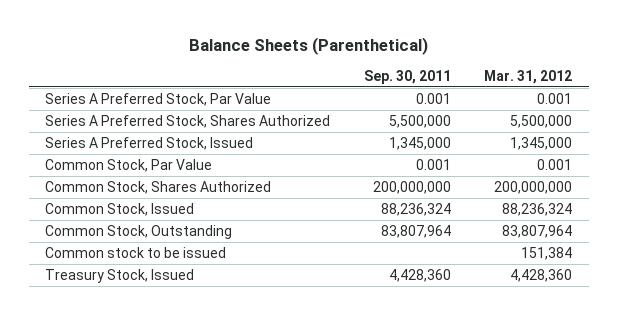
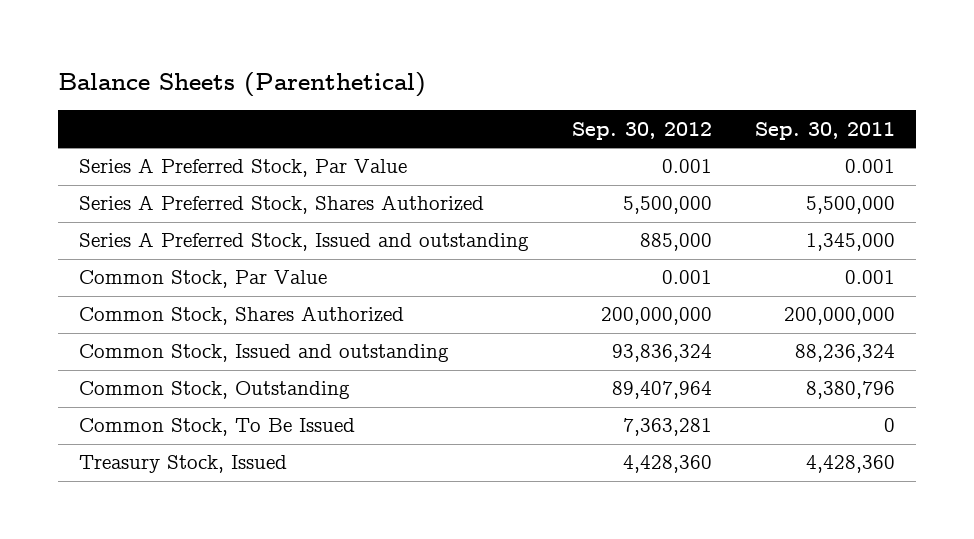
- | Sep. 30, 2011 | Mar. 31, 2012
+ | Sep. 30, 2012 | Sep. 30, 2011
- Series A Preferred Stock, Issued | 1,345,000 | 1,345,000
+ Series A Preferred Stock, Issued and outstanding | 885,000 | 1,345,000
- Common Stock, Issued | 88,236,324 | 88,236,324
- Common Stock, Outstanding | 83,807,964 | 83,807,964
- Common stock to be issued | | 151,384
+ Common Stock, Issued and outstanding | 93,836,324 | 88,236,324
+ Common Stock, Outstanding | 89,407,964 | 8,380,796
+ Common Stock, To Be Issued | 7,363,281 | 0

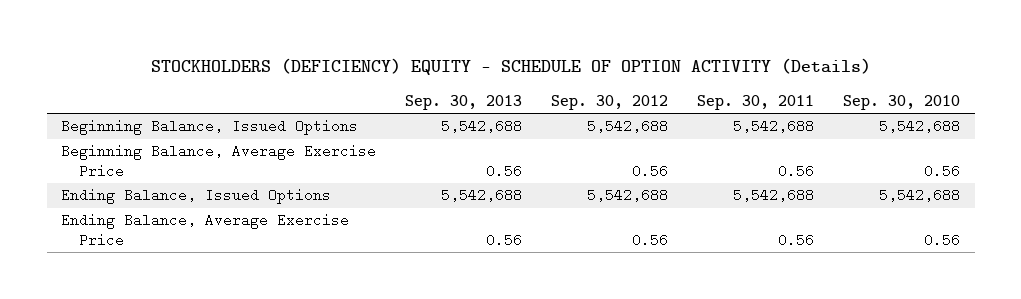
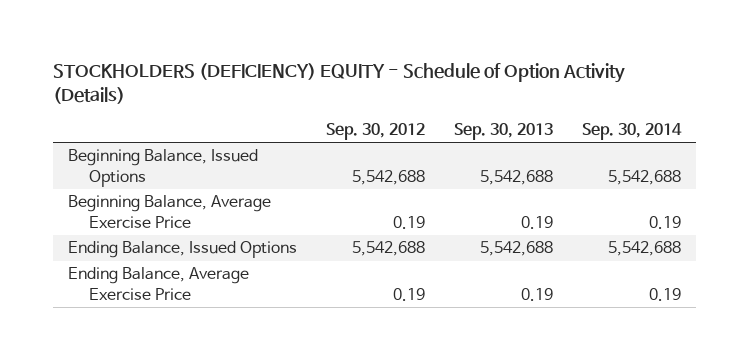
- STOCKHOLDERS (DEFICIENCY) EQUITY - SCHEDULE OF OPTION ACTIVITY (Details)
+ STOCKHOLDERS (DEFICIENCY) EQUITY - Schedule of Option Activity (Details)
- | Sep. 30, 2013 | Sep. 30, 2012 | Sep. 30, 2011 | Sep. 30, 2010
+ | Sep. 30, 2012 | Sep. 30, 2013 | Sep. 30, 2014
- Beginning Balance, Average Exercise Price | 0.56 | 0.56 | 0.56 | 0.56
+ Beginning Balance, Average Exercise Price | 0.19 | 0.19 | 0.19
- Ending Balance, Average Exercise Price | 0.56 | 0.56 | 0.56 | 0.56
+ Ending Balance, Average Exercise Price | 0.19 | 0.19 | 0.19

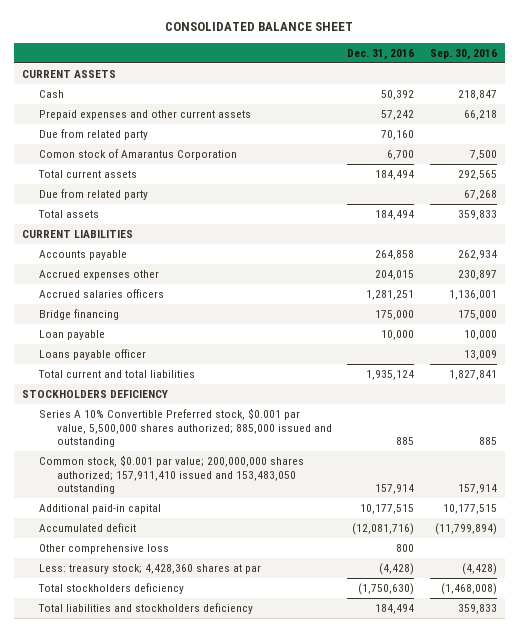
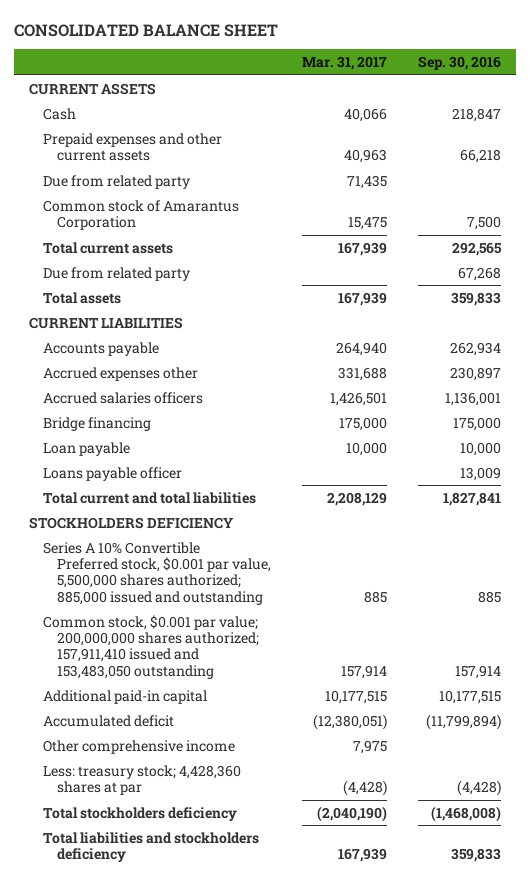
- | Dec. 31, 2016 | Sep. 30, 2016
+ | Mar. 31, 2017 | Sep. 30, 2016
- Comon stock of Amarantus Corporation | 6,700 | 7,500
+ Common stock of Amarantus Corporation | 15,475 | 7,500
- Other comprehensive loss | 800 |
+ Other comprehensive income | 7,975 |

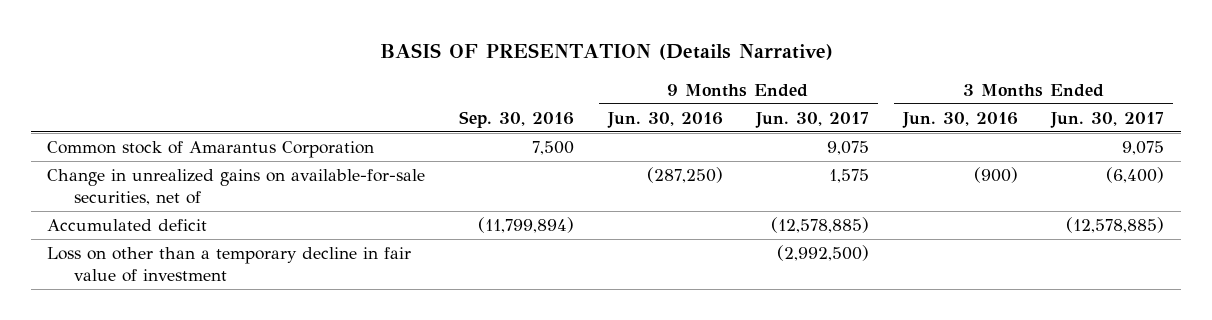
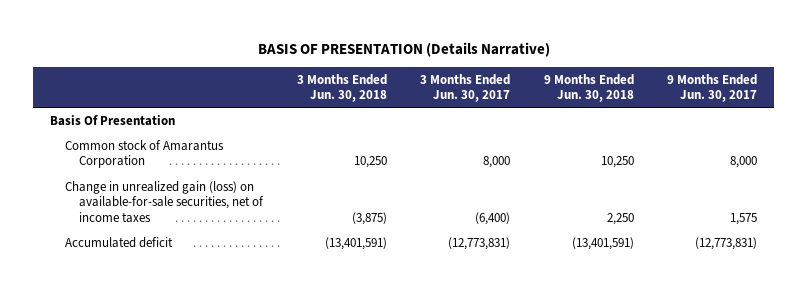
- | Sep. 30, 2016 | 9 Months Ended Jun. 30, 2016 | 9 Months Ended Jun. 30, 2017 | 3 Months Ended Jun. 30, 2016 | 3 Months Ended Jun. 30, 2017
+ | 3 Months Ended Jun. 30, 2018 | 3 Months Ended Jun. 30, 2017 | 9 Months Ended Jun. 30, 2018 | 9 Months Ended Jun. 30, 2017
- Common stock of Amarantus Corporation | 7,500 | | 9,075 | | 9,075
- Change in unrealized gains on available-for-sale securities, net of | | (287,250) | 1,575 | (900) | (6,400)
- Accumulated deficit | (11,799,894) | | (12,578,885) | | (12,578,885)
- Loss on other than a temporary decline in fair value of investment | | | (2,992,500) | |
+ Basis Of Presentation
+ Common stock of Amarantus Corporation | 10,250 | 8,000 | 10,250 | 8,000
+ Change in unrealized gain (loss) on available-for-sale securities, net of income taxes | (3,875) | (6,400) | 2,250 | 1,575
+ Accumulated deficit | (13,401,591) | (12,773,831) | (13,401,591) | (12,773,831)

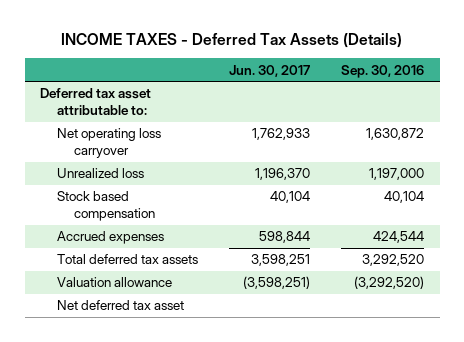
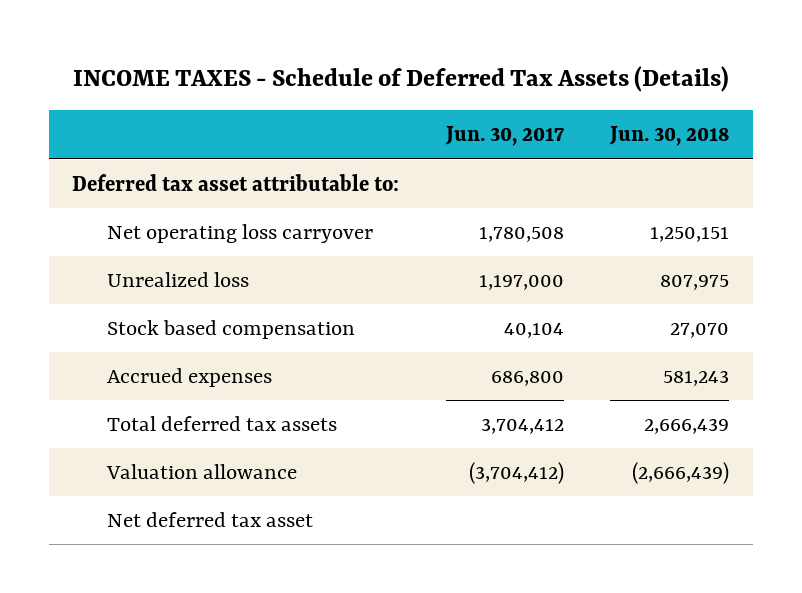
- INCOME TAXES - Deferred Tax Assets (Details)
+ INCOME TAXES - Schedule of Deferred Tax Assets (Details)
- | Jun. 30, 2017 | Sep. 30, 2016
+ | Jun. 30, 2017 | Jun. 30, 2018
- Net operating loss carryover | 1,762,933 | 1,630,872
- Unrealized loss | 1,196,370 | 1,197,000
+ Net operating loss carryover | 1,780,508 | 1,250,151
+ Unrealized loss | 1,197,000 | 807,975
- Accrued expenses | 598,844 | 424,544
- Total deferred tax assets | 3,598,251 | 3,292,520
- Valuation allowance | (3,598,251) | (3,292,520)
+ Accrued expenses | 686,800 | 581,243
+ Total deferred tax assets | 3,704,412 | 2,666,439
+ Valuation allowance | (3,704,412) | (2,666,439)

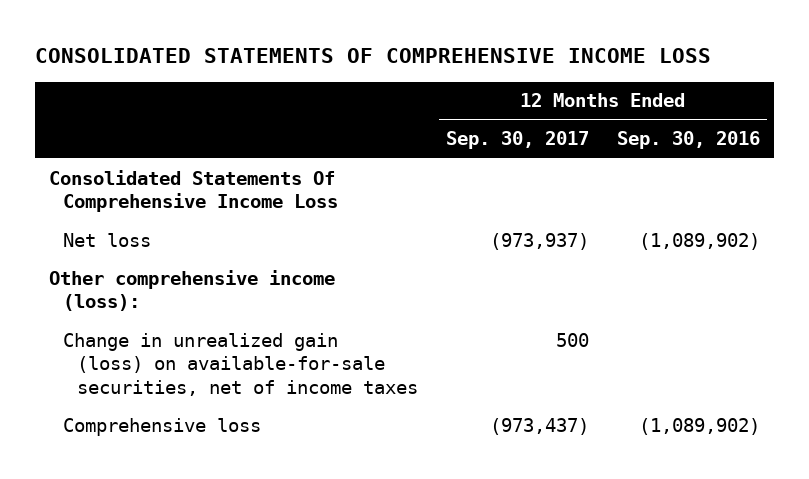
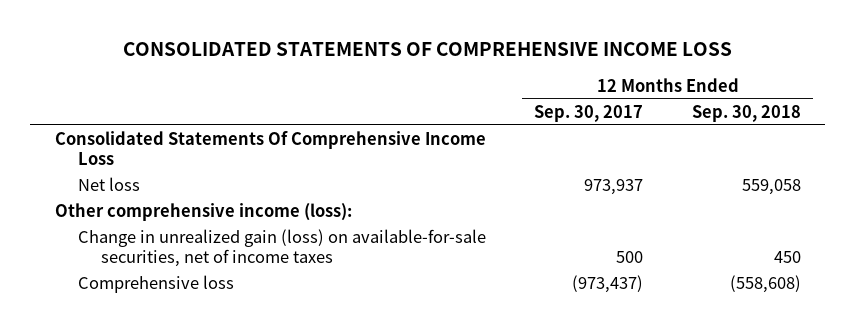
- | 12 Months Ended Sep. 30, 2017 | 12 Months Ended Sep. 30, 2016
+ | 12 Months Ended Sep. 30, 2017 | 12 Months Ended Sep. 30, 2018
- Net loss | (973,937) | (1,089,902)
+ Net loss | 973,937 | 559,058

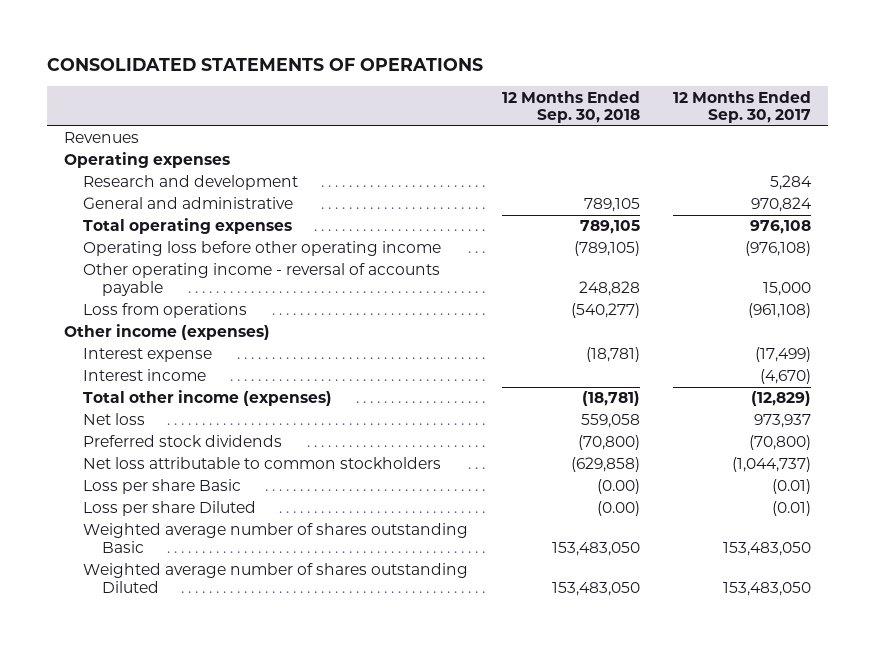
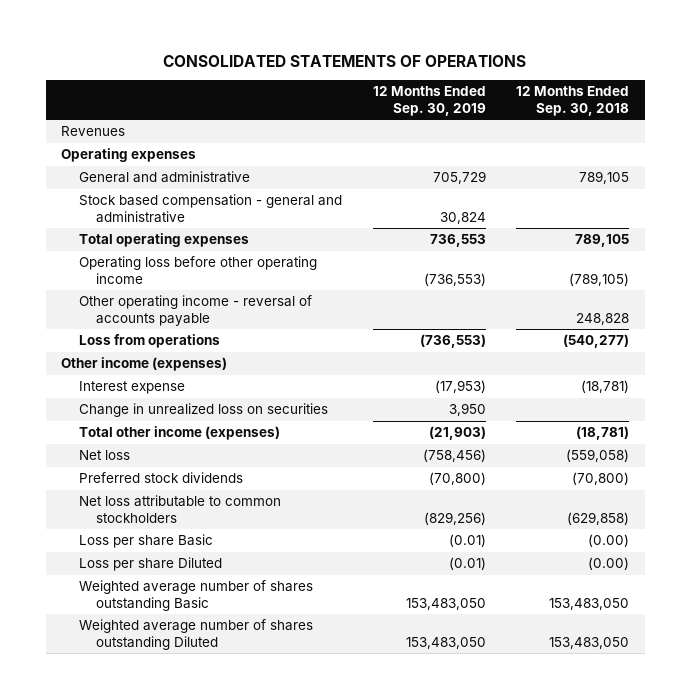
- | 12 Months Ended Sep. 30, 2018 | 12 Months Ended Sep. 30, 2017
+ | 12 Months Ended Sep. 30, 2019 | 12 Months Ended Sep. 30, 2018
- Research and development | | 5,284
+ Stock based compensation - general and administrative | 30,824 |
- Interest income | | (4,670)
+ Change in unrealized loss on securities | 3,950 |
- Net loss | 559,058 | 973,937
+ Net loss | (758,456) | (559,058)

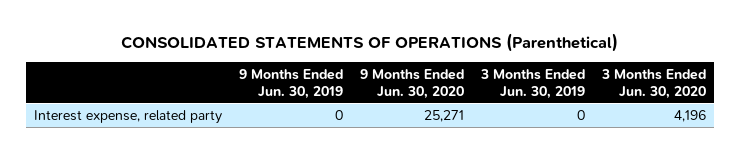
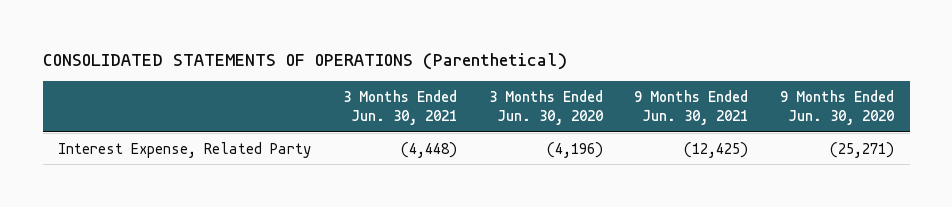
- | 9 Months Ended Jun. 30, 2019 | 9 Months Ended Jun. 30, 2020 | 3 Months Ended Jun. 30, 2019 | 3 Months Ended Jun. 30, 2020
+ | 3 Months Ended Jun. 30, 2021 | 3 Months Ended Jun. 30, 2020 | 9 Months Ended Jun. 30, 2021 | 9 Months Ended Jun. 30, 2020
- Interest expense, related party | 0 | 25,271 | 0 | 4,196
+ Interest Expense, Related Party | (4,448) | (4,196) | (12,425) | (25,271)

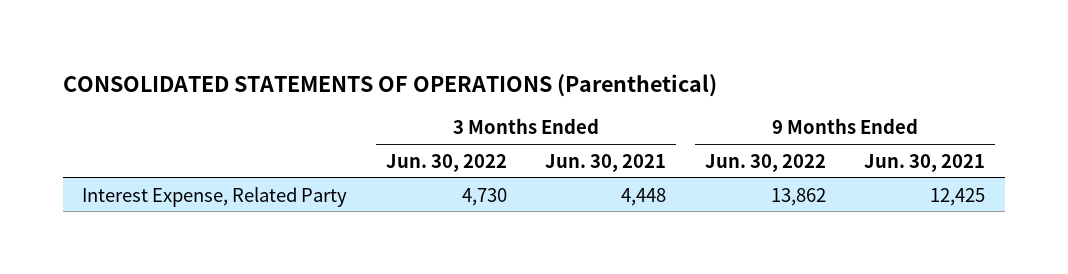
- | 3 Months Ended Jun. 30, 2021 | 3 Months Ended Jun. 30, 2020 | 9 Months Ended Jun. 30, 2021 | 9 Months Ended Jun. 30, 2020
+ | 3 Months Ended Jun. 30, 2022 | 3 Months Ended Jun. 30, 2021 | 9 Months Ended Jun. 30, 2022 | 9 Months Ended Jun. 30, 2021
- Interest Expense, Related Party | (4,448) | (4,196) | (12,425) | (25,271)
+ Interest Expense, Related Party | 4,730 | 4,448 | 13,862 | 12,425

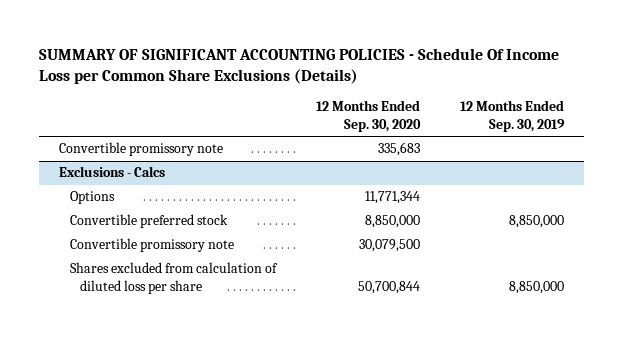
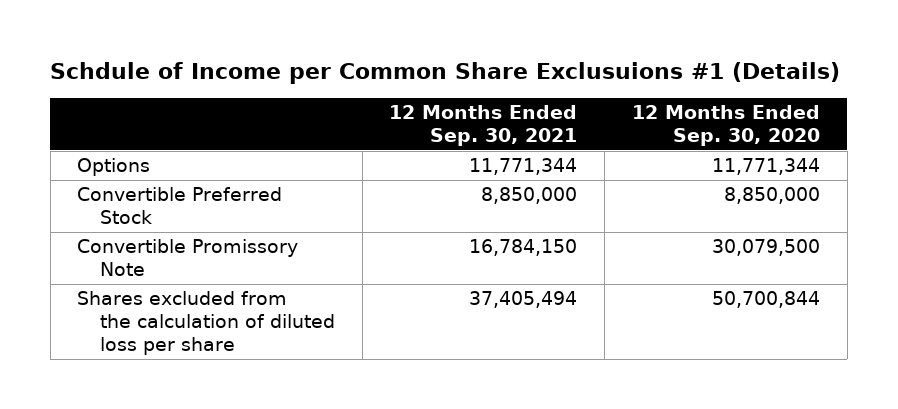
- SUMMARY OF SIGNIFICANT ACCOUNTING POLICIES - Schedule Of Income Loss per Common Share Exclusions (Details)
+ Schdule of Income per Common Share Exclusuions #1 (Details)
- | 12 Months Ended Sep. 30, 2020 | 12 Months Ended Sep. 30, 2019
+ | 12 Months Ended Sep. 30, 2021 | 12 Months Ended Sep. 30, 2020
- Convertible promissory note | 335,683 |
- Exclusions - Calcs
- Convertible preferred stock | 8,850,000 | 8,850,000
- Convertible promissory note | 30,079,500 |
- Shares excluded from calculation of diluted loss per share | 50,700,844 | 8,850,000
+ Convertible Preferred Stock | 8,850,000 | 8,850,000
+ Convertible Promissory Note | 16,784,150 | 30,079,500
+ Shares excluded from the calculation of diluted loss per share | 37,405,494 | 50,700,844

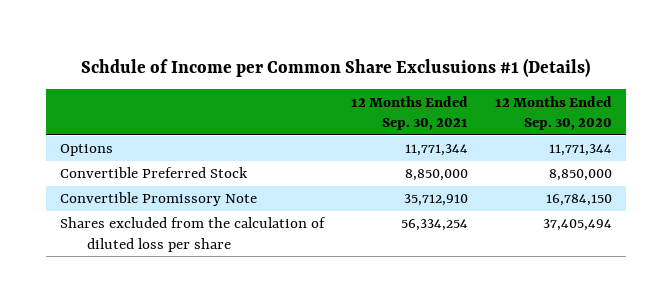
- Convertible Promissory Note | 16,784,150 | 30,079,500
- Shares excluded from the calculation of diluted loss per share | 37,405,494 | 50,700,844
+ Convertible Promissory Note | 35,712,910 | 16,784,150
+ Shares excluded from the calculation of diluted loss per share | 56,334,254 | 37,405,494

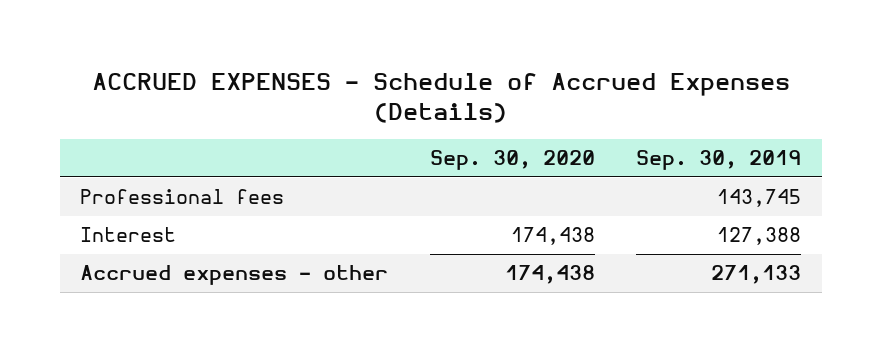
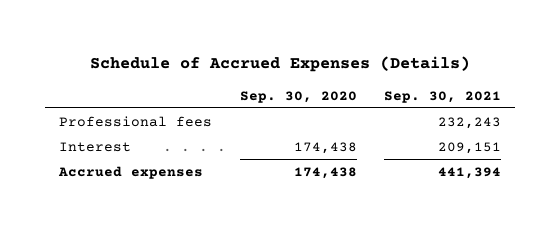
- ACCRUED EXPENSES - Schedule of Accrued Expenses (Details)
+ Schedule of Accrued Expenses (Details)
- | Sep. 30, 2020 | Sep. 30, 2019
+ | Sep. 30, 2020 | Sep. 30, 2021
- Accrued expenses - other | 174,438 | 271,133
+ Accrued expenses | 174,438 | 441,394

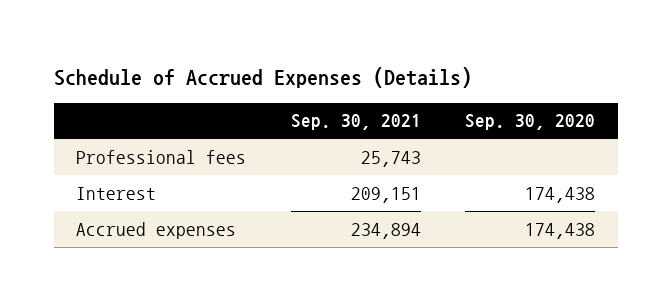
- | Sep. 30, 2020 | Sep. 30, 2021
+ | Sep. 30, 2021 | Sep. 30, 2020
- Professional fees | | 232,243
+ Professional fees | 25,743 |
- Accrued expenses | 174,438 | 441,394
+ Accrued expenses | 234,894 | 174,438

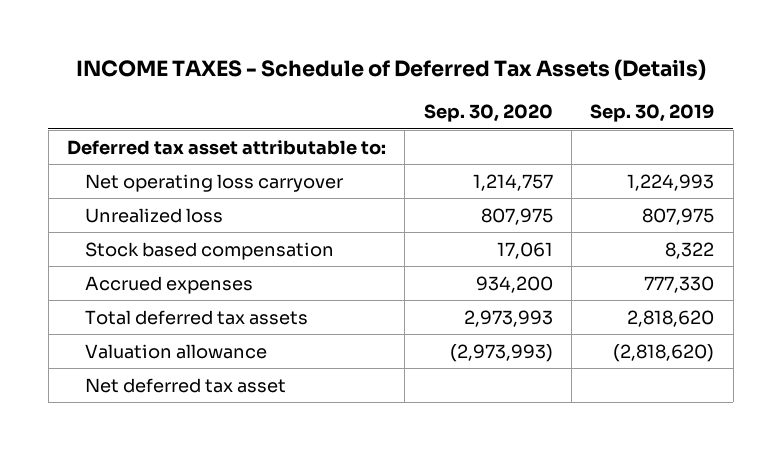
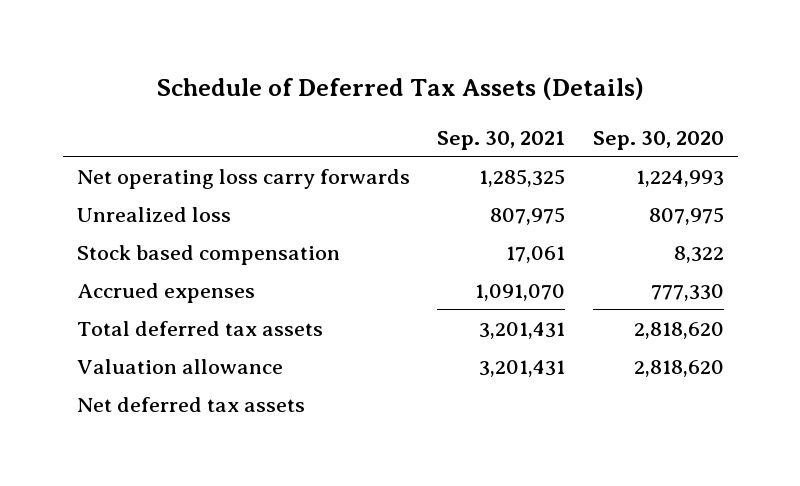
- INCOME TAXES - Schedule of Deferred Tax Assets (Details)
+ Schedule of Deferred Tax Assets (Details)
- | Sep. 30, 2020 | Sep. 30, 2019
+ | Sep. 30, 2021 | Sep. 30, 2020
- Deferred tax asset attributable to:
- Net operating loss carryover | 1,214,757 | 1,224,993
+ Net operating loss carry forwards | 1,285,325 | 1,224,993
- Stock based compensation | 17,061 | 8,322
- Accrued expenses | 934,200 | 777,330
- Total deferred tax assets | 2,973,993 | 2,818,620
- Valuation allowance | (2,973,993) | (2,818,620)
- Net deferred tax asset
+ Stock based compensation | 17,061 | 8,322
+ Accrued expenses | 1,091,070 | 777,330
+ Total deferred tax assets | 3,201,431 | 2,818,620
+ Valuation allowance | 3,201,431 | 2,818,620
+ Net deferred tax assets

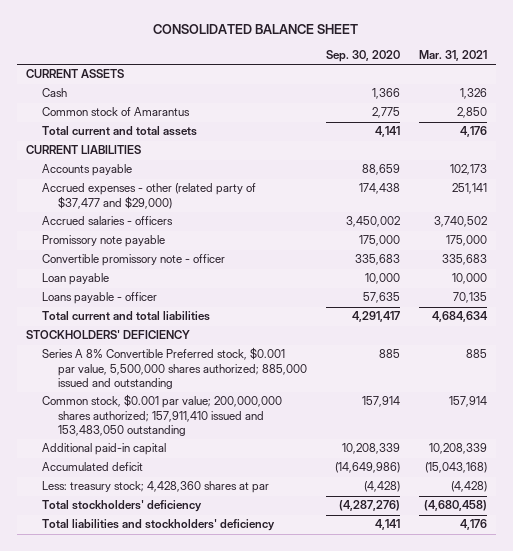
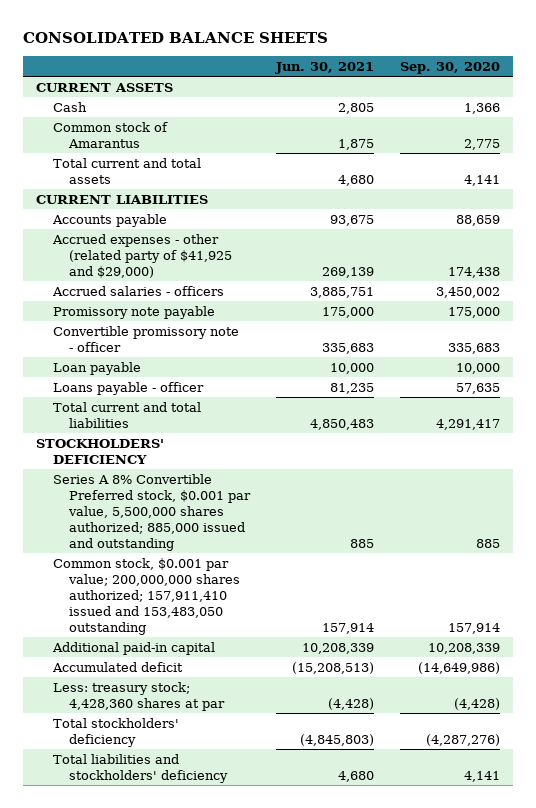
- CONSOLIDATED BALANCE SHEET
+ CONSOLIDATED BALANCE SHEETS
- | Sep. 30, 2020 | Mar. 31, 2021
+ | Jun. 30, 2021 | Sep. 30, 2020
- Accrued expenses - other (related party of $37,477 and $29,000) | 174,438 | 251,141
+ Accrued expenses - other (related party of $41,925 and $29,000) | 269,139 | 174,438

